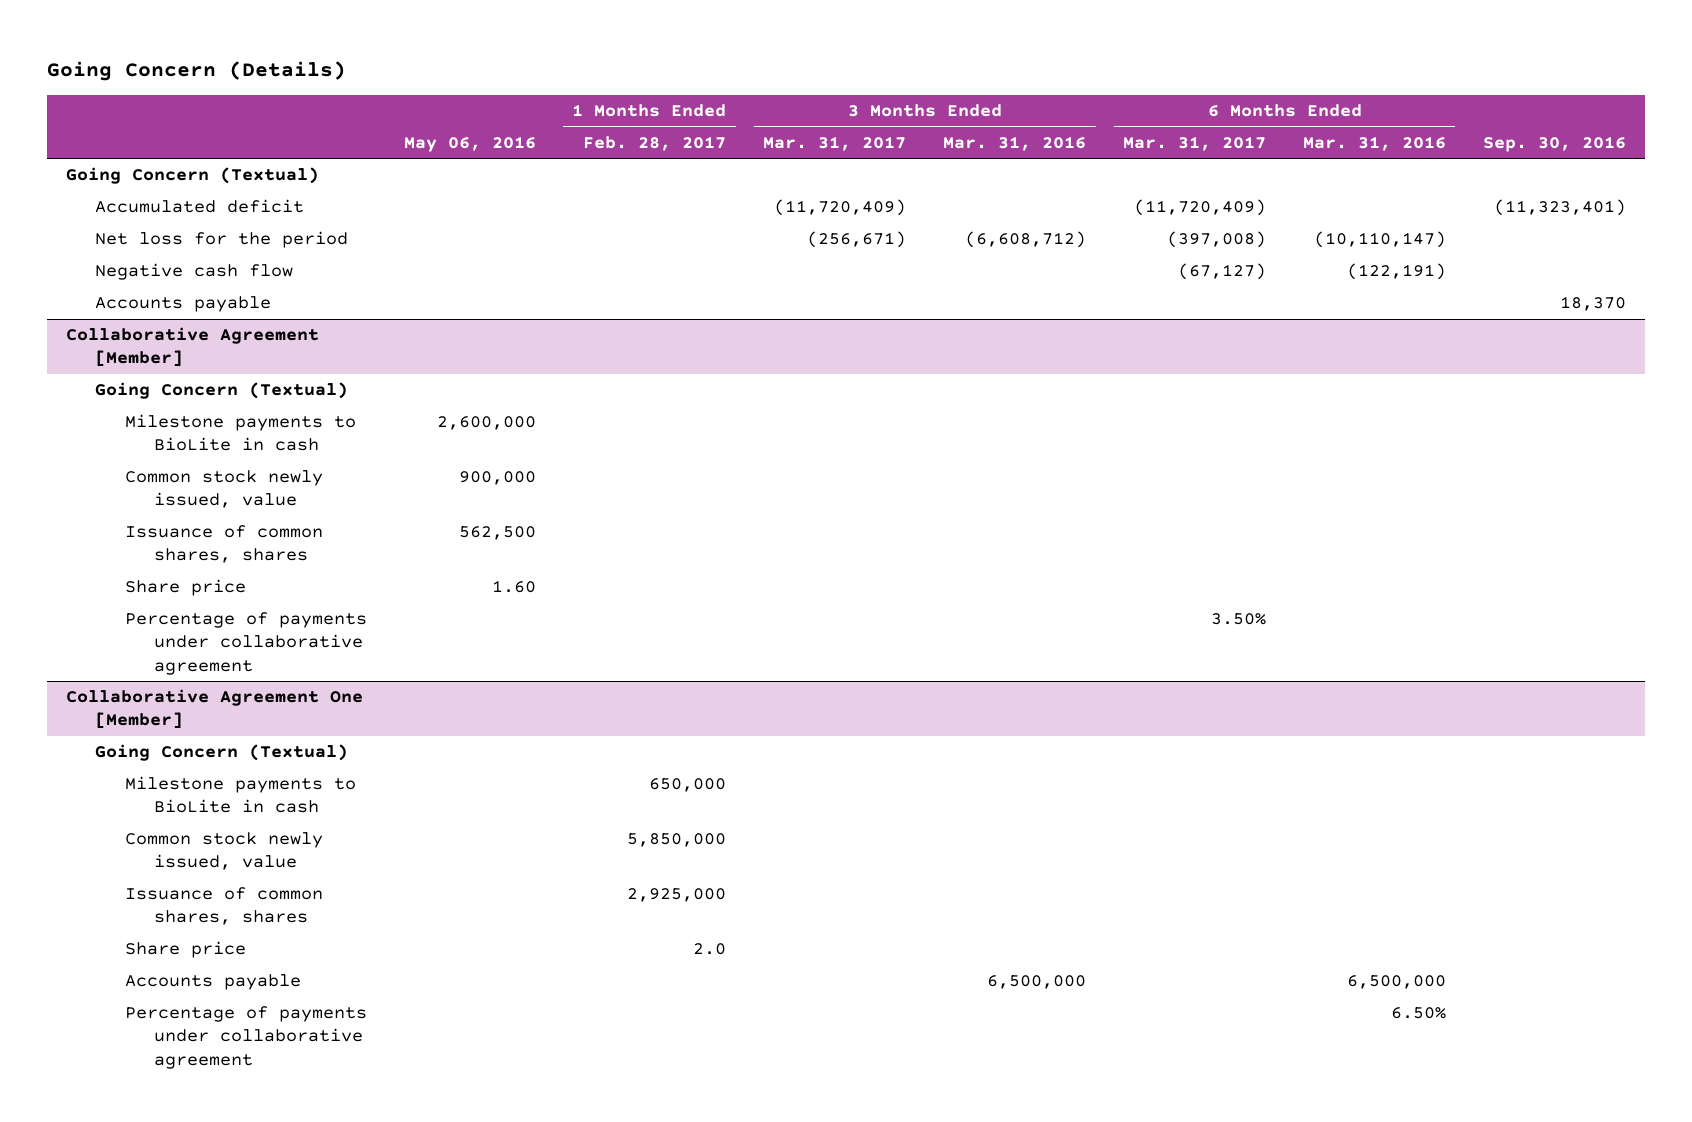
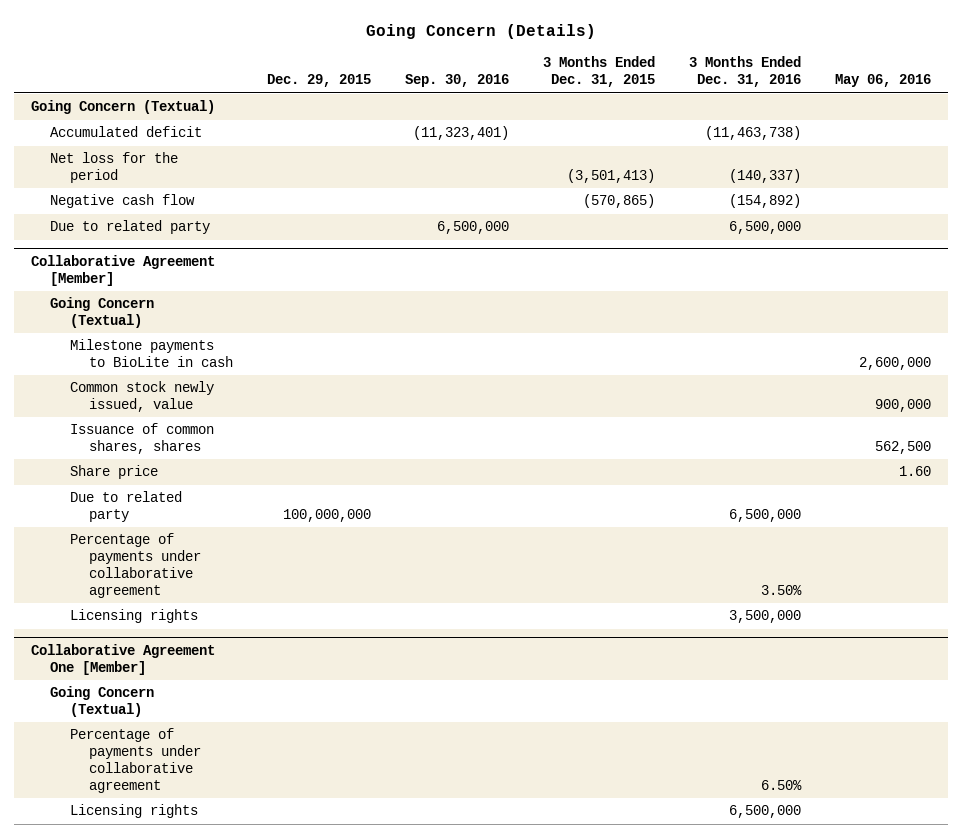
- | May 06, 2016 | 1 Months Ended Feb. 28, 2017 | 3 Months Ended Mar. 31, 2017 | 3 Months Ended Mar. 31, 2016 | 6 Months Ended Mar. 31, 2017 | 6 Months Ended Mar. 31, 2016 | Sep. 30, 2016
+ | Dec. 29, 2015 | Sep. 30, 2016 | 3 Months Ended Dec. 31, 2015 | 3 Months Ended Dec. 31, 2016 | May 06, 2016
- Accounts payable | | | | | | | 18,370
+ Due to related party | | 6,500,000 | | 6,500,000 |
@ Collaborative Agreement [Member]
+ Due to related party | 100,000,000 | | | 6,500,000 |
+ Licensing rights | | | | 3,500,000 |
@ Collaborative Agreement One [Member]
- Milestone payments to BioLite in cash | | 650,000 | | | | |
- Common stock newly issued, value | | 5,850,000 | | | | |
- Issuance of common shares, shares | | 2,925,000 | | | | |
- Share price | | 2.0 | | | | |
- Accounts payable | | | | 6,500,000 | | 6,500,000 |
+ Licensing rights | | | | 6,500,000 |

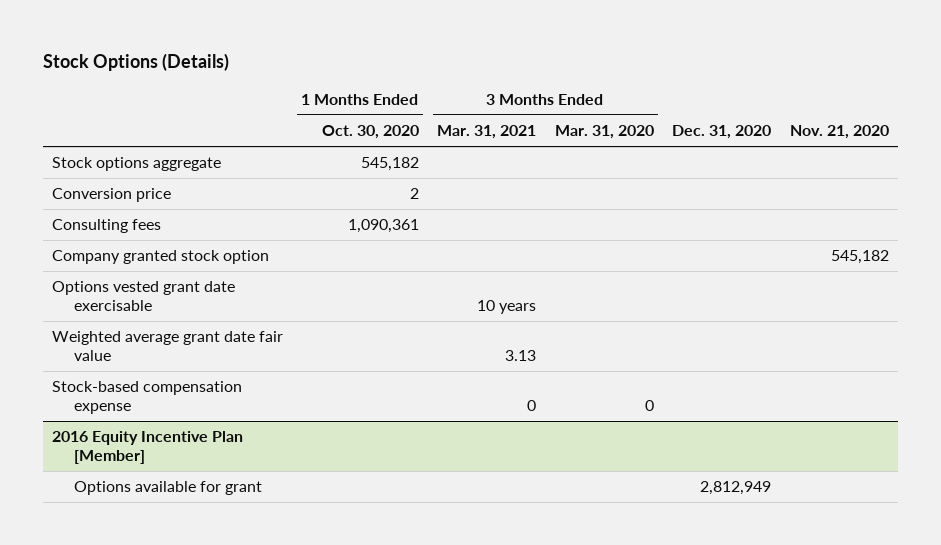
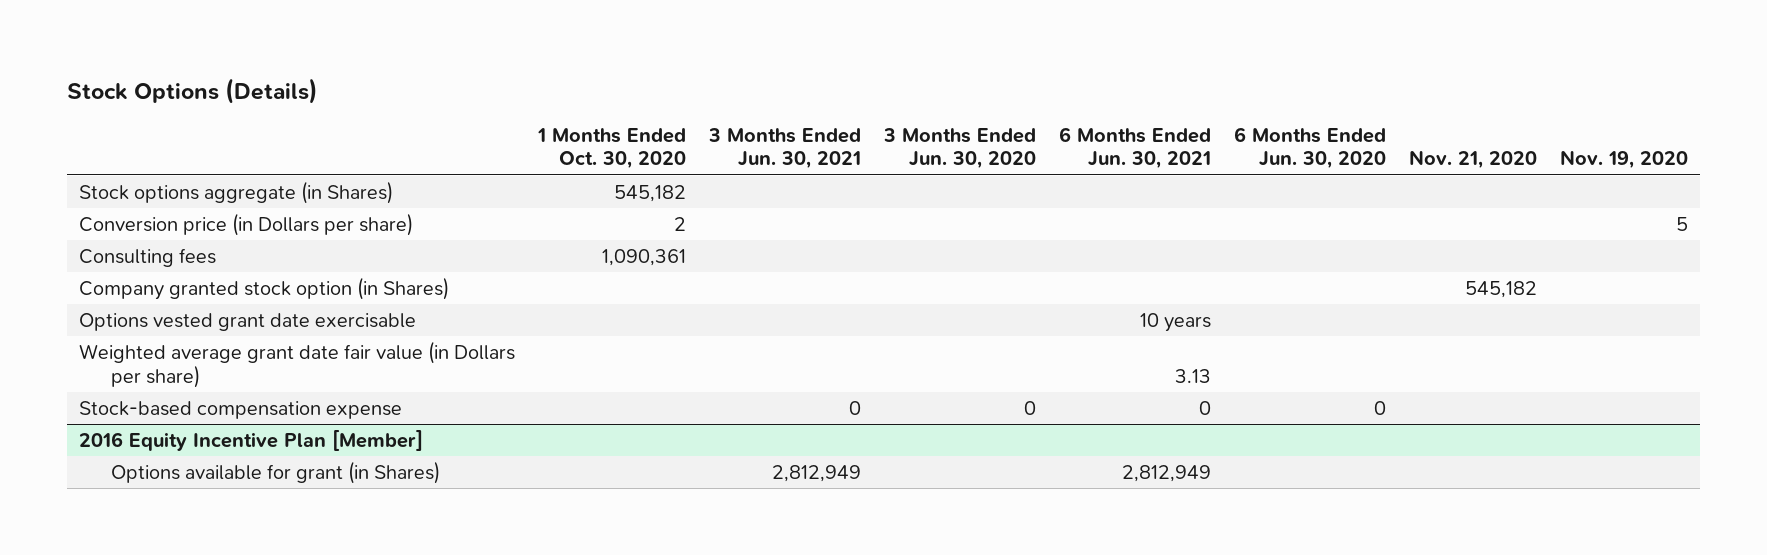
- | 1 Months Ended Oct. 30, 2020 | 3 Months Ended Mar. 31, 2021 | 3 Months Ended Mar. 31, 2020 | Dec. 31, 2020 | Nov. 21, 2020
+ | 1 Months Ended Oct. 30, 2020 | 3 Months Ended Jun. 30, 2021 | 3 Months Ended Jun. 30, 2020 | 6 Months Ended Jun. 30, 2021 | 6 Months Ended Jun. 30, 2020 | Nov. 21, 2020 | Nov. 19, 2020
- Stock options aggregate | 545,182 | | | |
- Conversion price | 2 | | | |
+ Stock options aggregate (in Shares) | 545,182 | | | | | |
+ Conversion price (in Dollars per share) | 2 | | | | | | 5
- Company granted stock option | | | | | 545,182
+ Company granted stock option (in Shares) | | | | | | 545,182 |
- Weighted average grant date fair value | | 3.13 | | |
+ Weighted average grant date fair value (in Dollars per share) | | | | 3.13 | | |
@ 2016 Equity Incentive Plan [Member]
- Options available for grant | | | | 2,812,949 |
+ Options available for grant (in Shares) | | 2,812,949 | | 2,812,949 | | |

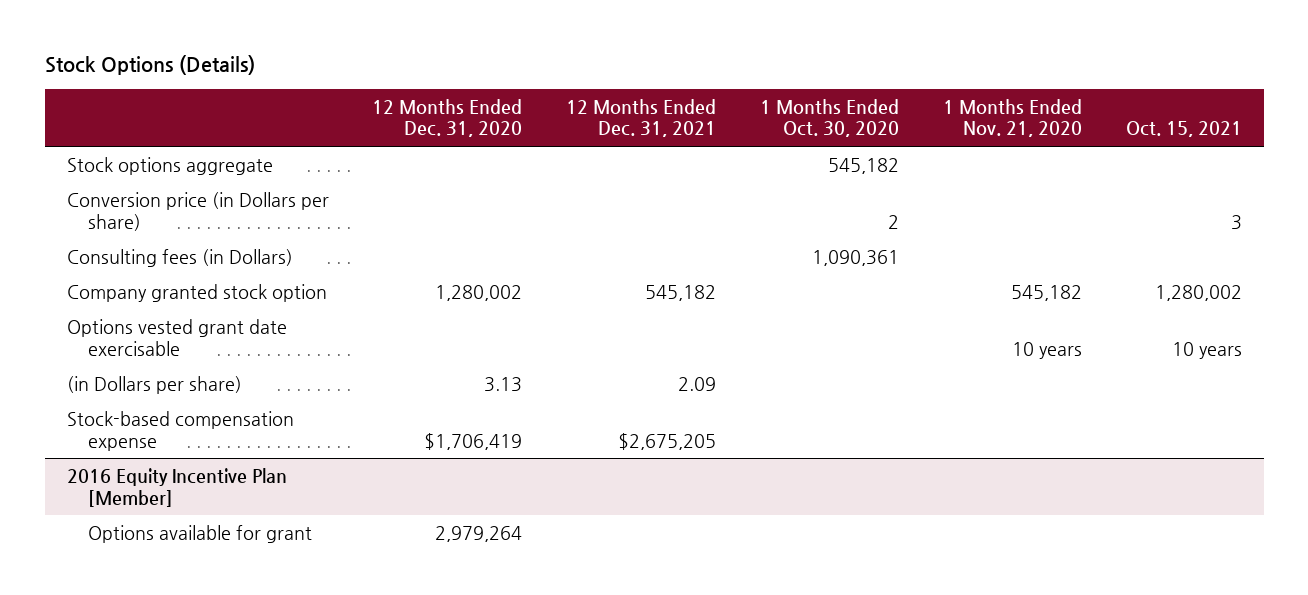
- | 1 Months Ended Oct. 30, 2020 | 3 Months Ended Jun. 30, 2021 | 3 Months Ended Jun. 30, 2020 | 6 Months Ended Jun. 30, 2021 | 6 Months Ended Jun. 30, 2020 | Nov. 21, 2020 | Nov. 19, 2020
+ | 12 Months Ended Dec. 31, 2020 | 12 Months Ended Dec. 31, 2021 | 1 Months Ended Oct. 30, 2020 | 1 Months Ended Nov. 21, 2020 | Oct. 15, 2021
- Stock options aggregate (in Shares) | 545,182 | | | | | |
+ Stock options aggregate | | | 545,182 | |
- Consulting fees | 1,090,361 | | | | | |
- Company granted stock option (in Shares) | | | | | | 545,182 |
+ Consulting fees (in Dollars) | | | 1,090,361 | |
+ Company granted stock option | 1,280,002 | 545,182 | | 545,182 | 1,280,002
- Weighted average grant date fair value (in Dollars per share) | | | | 3.13 | | |
+ (in Dollars per share) | 3.13 | 2.09 | | |
@ 2016 Equity Incentive Plan [Member]
- Options available for grant (in Shares) | | 2,812,949 | | 2,812,949 | | |
+ Options available for grant | 2,979,264 | | | |

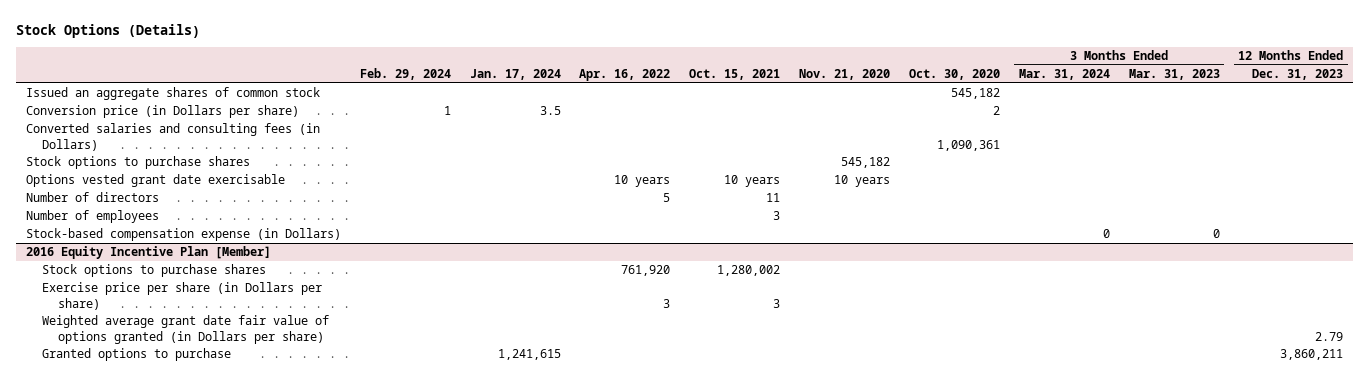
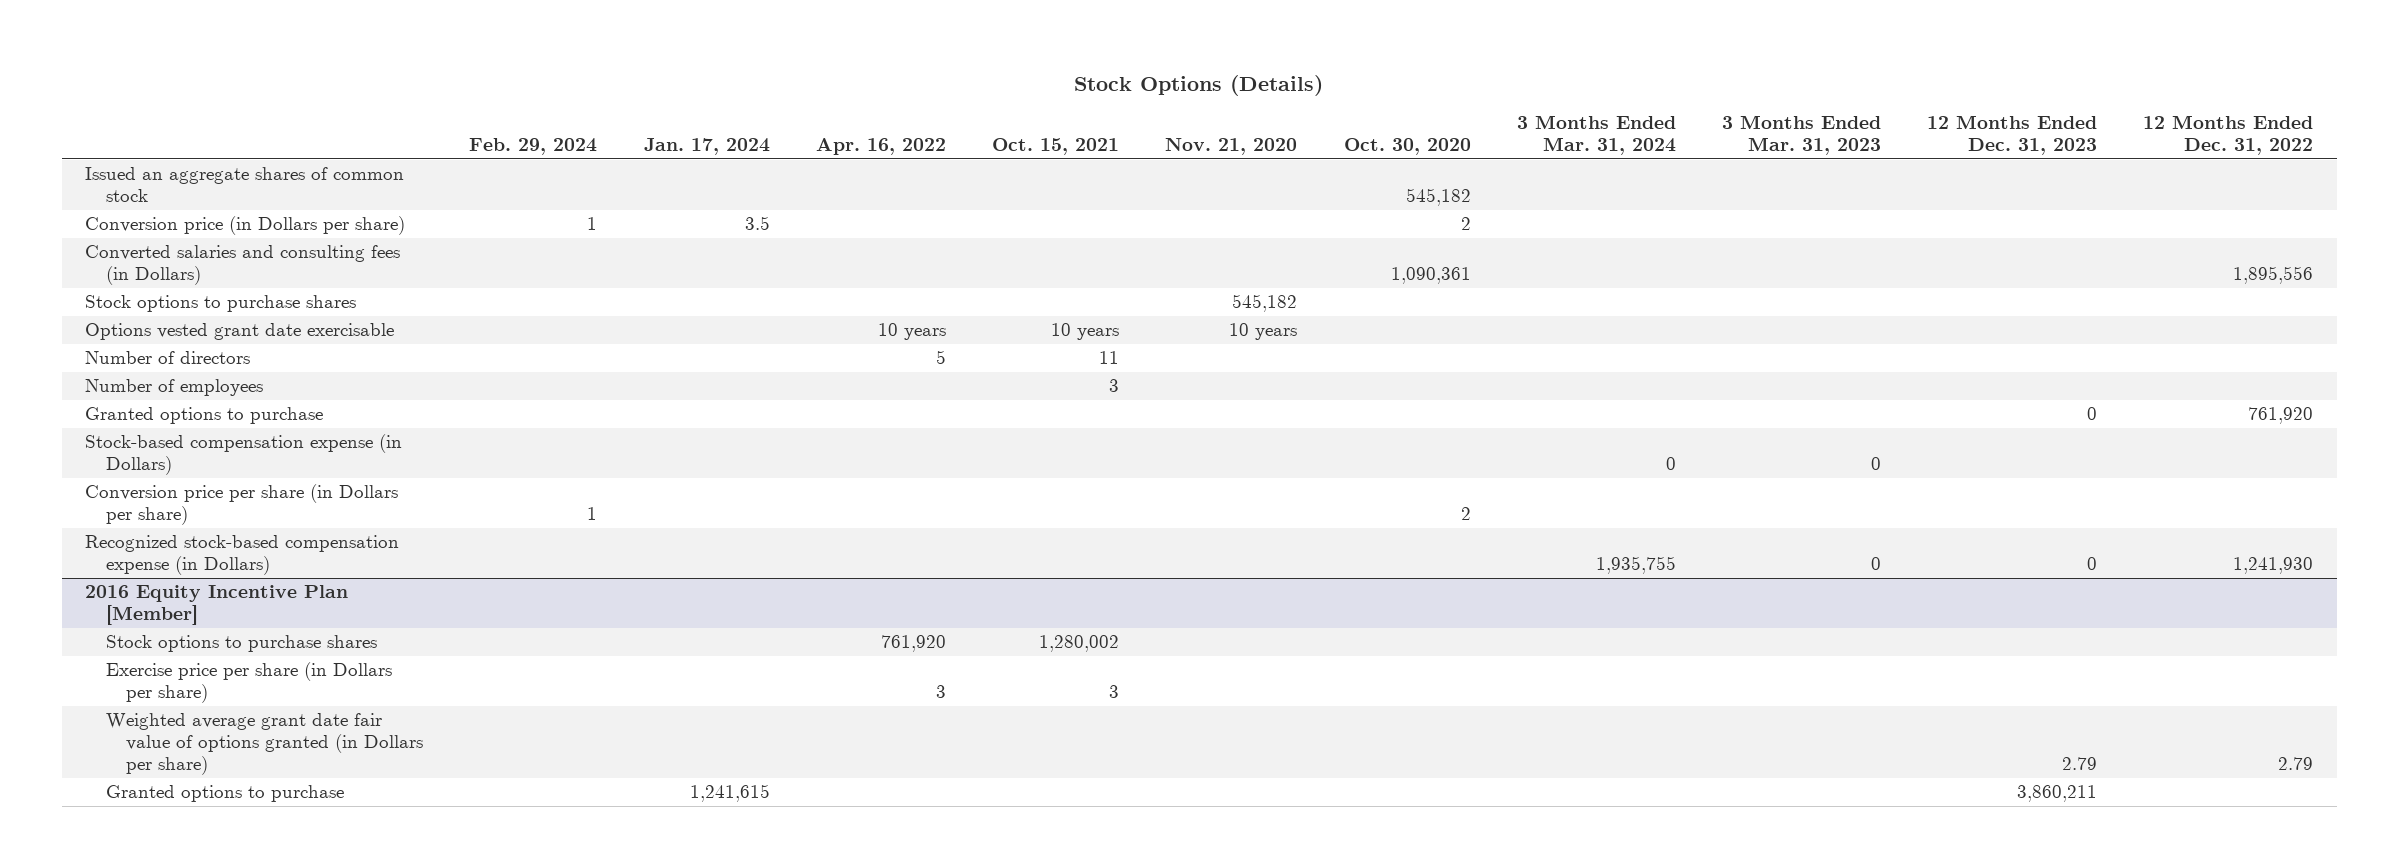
- | Feb. 29, 2024 | Jan. 17, 2024 | Apr. 16, 2022 | Oct. 15, 2021 | Nov. 21, 2020 | Oct. 30, 2020 | 3 Months Ended Mar. 31, 2024 | 3 Months Ended Mar. 31, 2023 | 12 Months Ended Dec. 31, 2023
+ | Feb. 29, 2024 | Jan. 17, 2024 | Apr. 16, 2022 | Oct. 15, 2021 | Nov. 21, 2020 | Oct. 30, 2020 | 3 Months Ended Mar. 31, 2024 | 3 Months Ended Mar. 31, 2023 | 12 Months Ended Dec. 31, 2023 | 12 Months Ended Dec. 31, 2022
+ Granted options to purchase | | | | | | | | | 0 | 761,920
+ Conversion price per share (in Dollars per share) | 1 | | | | | 2 | | | |
+ Recognized stock-based compensation expense (in Dollars) | | | | | | | 1,935,755 | 0 | 0 | 1,241,930

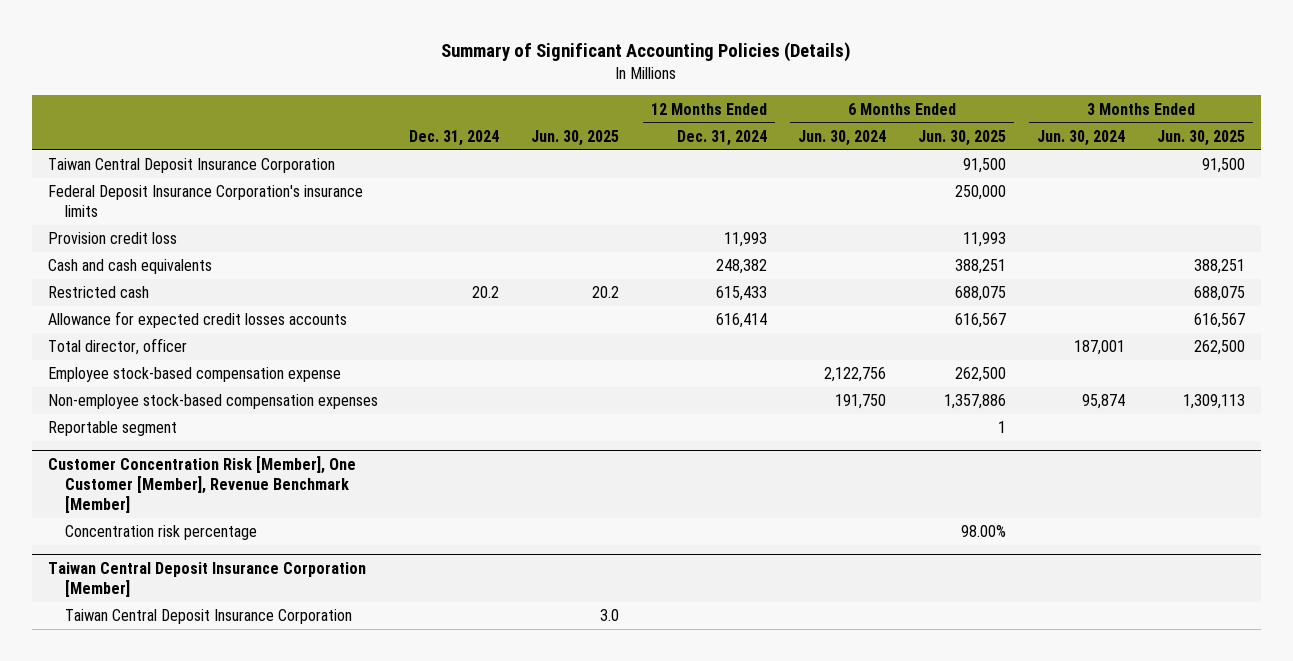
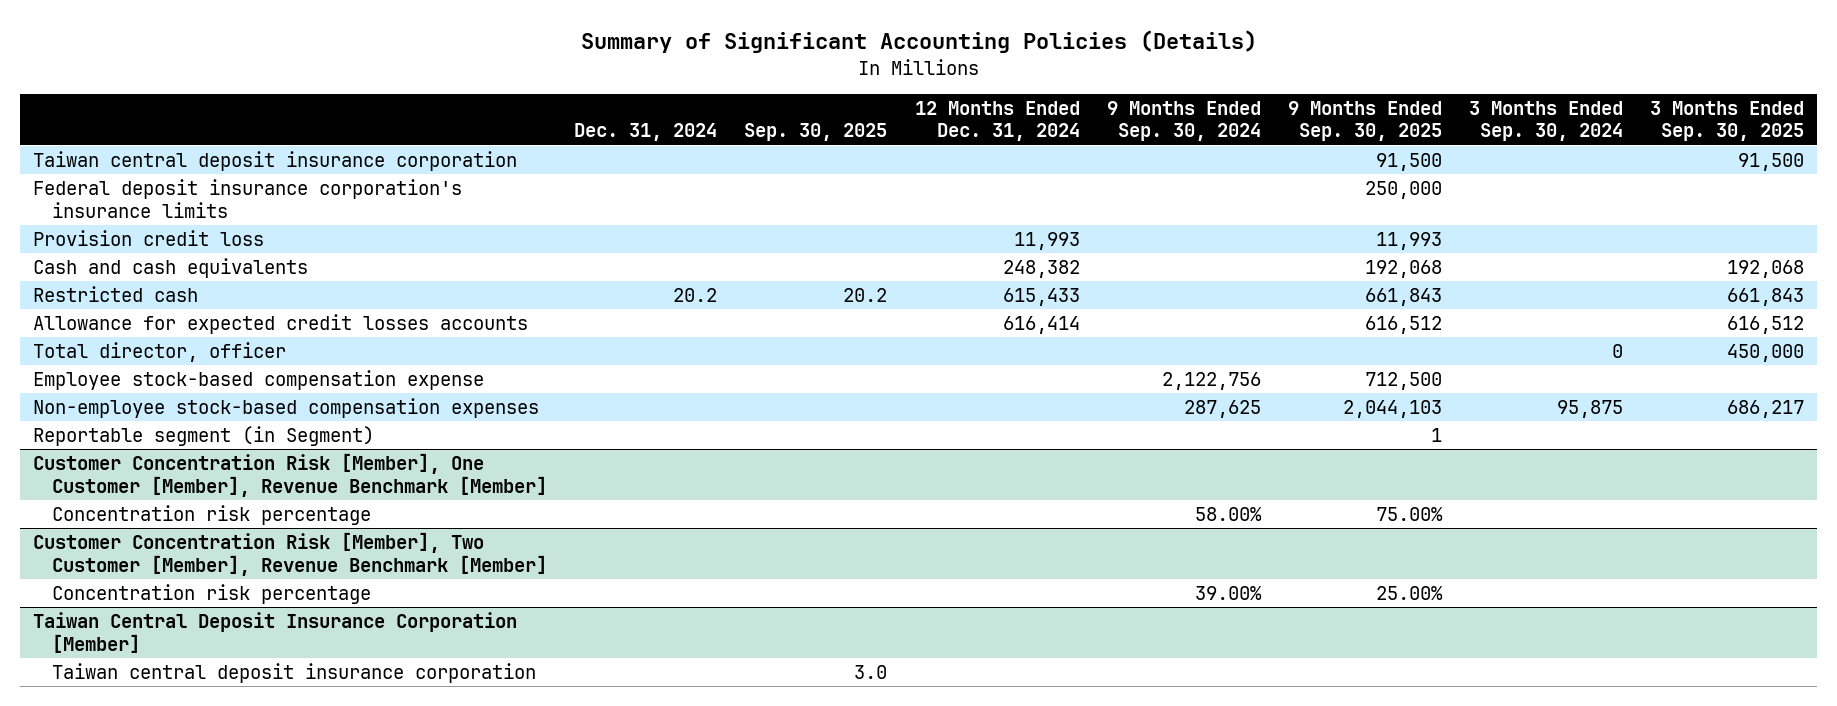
- | Dec. 31, 2024 | Jun. 30, 2025 | 12 Months Ended Dec. 31, 2024 | 6 Months Ended Jun. 30, 2024 | 6 Months Ended Jun. 30, 2025 | 3 Months Ended Jun. 30, 2024 | 3 Months Ended Jun. 30, 2025
+ | Dec. 31, 2024 | Sep. 30, 2025 | 12 Months Ended Dec. 31, 2024 | 9 Months Ended Sep. 30, 2024 | 9 Months Ended Sep. 30, 2025 | 3 Months Ended Sep. 30, 2024 | 3 Months Ended Sep. 30, 2025
- Taiwan Central Deposit Insurance Corporation | | | | | 91,500 | | 91,500
- Federal Deposit Insurance Corporation's insurance limits | | | | | 250,000 | |
+ Taiwan central deposit insurance corporation | | | | | 91,500 | | 91,500
+ Federal deposit insurance corporation's insurance limits | | | | | 250,000 | |
- Reportable segment | | | | | 1 | |
+ Reportable segment (in Segment) | | | | | 1 | |
+ Customer Concentration Risk [Member], Two Customer [Member], Revenue Benchmark [Member]
+ Concentration risk percentage | | | | 39.00% | 25.00% | |
@ Taiwan Central Deposit Insurance Corporation [Member]
- Taiwan Central Deposit Insurance Corporation | | 3.0 | | | | |
+ Taiwan central deposit insurance corporation | | 3.0 | | | | |

